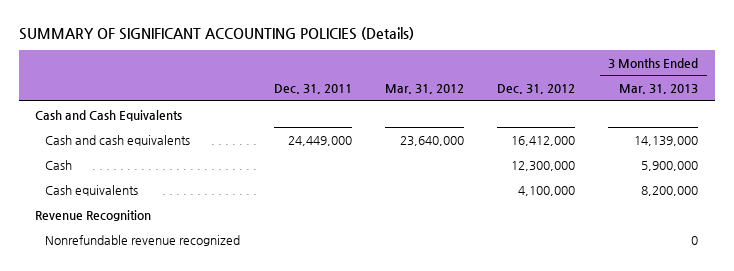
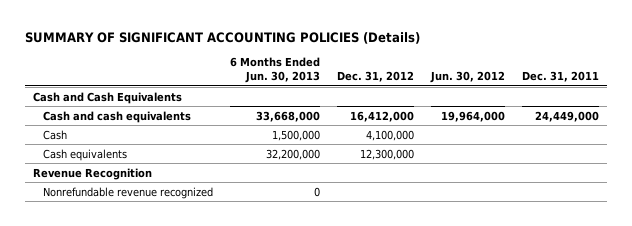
- | Dec. 31, 2011 | Mar. 31, 2012 | Dec. 31, 2012 | 3 Months Ended Mar. 31, 2013
+ | 6 Months Ended Jun. 30, 2013 | Dec. 31, 2012 | Jun. 30, 2012 | Dec. 31, 2011
- Cash | | | 12,300,000 | 5,900,000
- Cash equivalents | | | 4,100,000 | 8,200,000
+ Cash | 1,500,000 | 4,100,000 | |
+ Cash equivalents | 32,200,000 | 12,300,000 | |

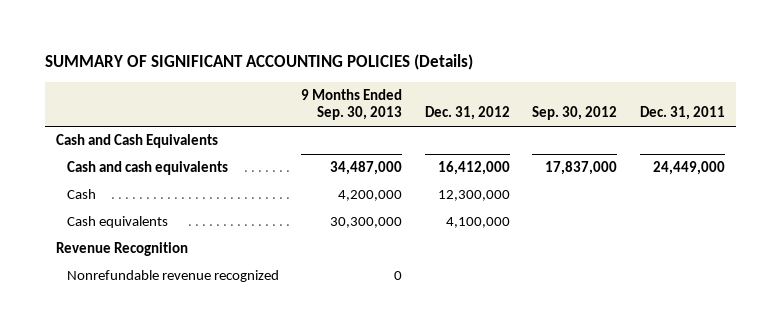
- | 6 Months Ended Jun. 30, 2013 | Dec. 31, 2012 | Jun. 30, 2012 | Dec. 31, 2011
+ | 9 Months Ended Sep. 30, 2013 | Dec. 31, 2012 | Sep. 30, 2012 | Dec. 31, 2011
- Cash | 1,500,000 | 4,100,000 | |
- Cash equivalents | 32,200,000 | 12,300,000 | |
+ Cash | 4,200,000 | 12,300,000 | |
+ Cash equivalents | 30,300,000 | 4,100,000 | |

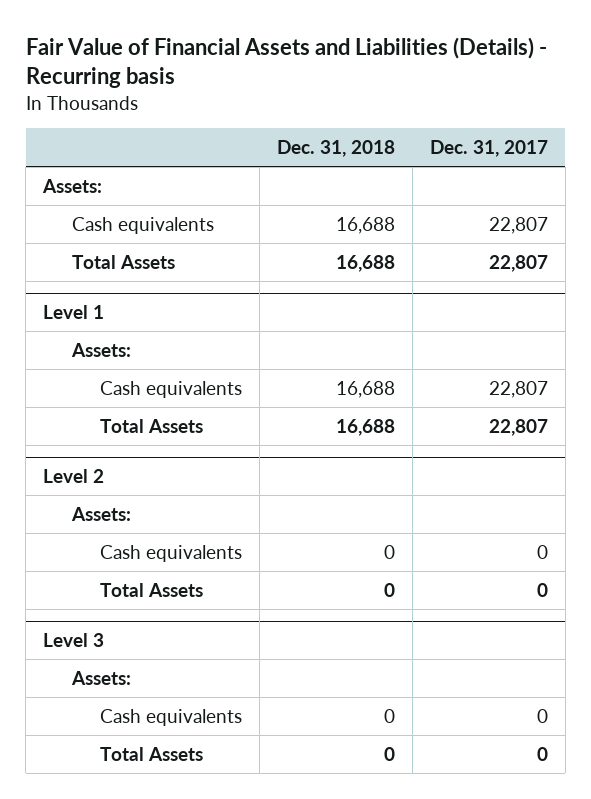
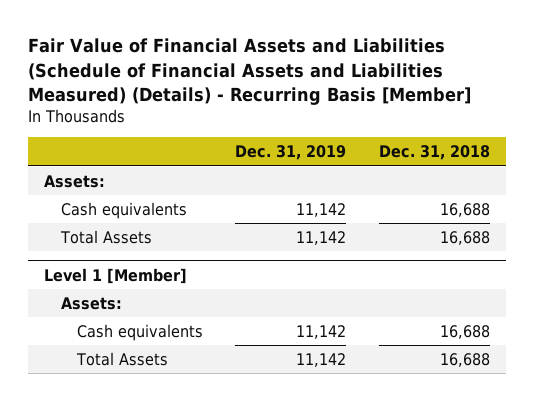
- Fair Value of Financial Assets and Liabilities (Details) - Recurring basis
+ Fair Value of Financial Assets and Liabilities (Schedule of Financial Assets and Liabilities Measured) (Details) - Recurring Basis [Member]
- | Dec. 31, 2018 | Dec. 31, 2017
+ | Dec. 31, 2019 | Dec. 31, 2018
- Level 1
+ Level 1 [Member]
- Level 2
- Assets:
- Cash equivalents | 0 | 0
- Total Assets | 0 | 0
- Level 3
- Assets:
- Cash equivalents | 0 | 0
- Total Assets | 0 | 0

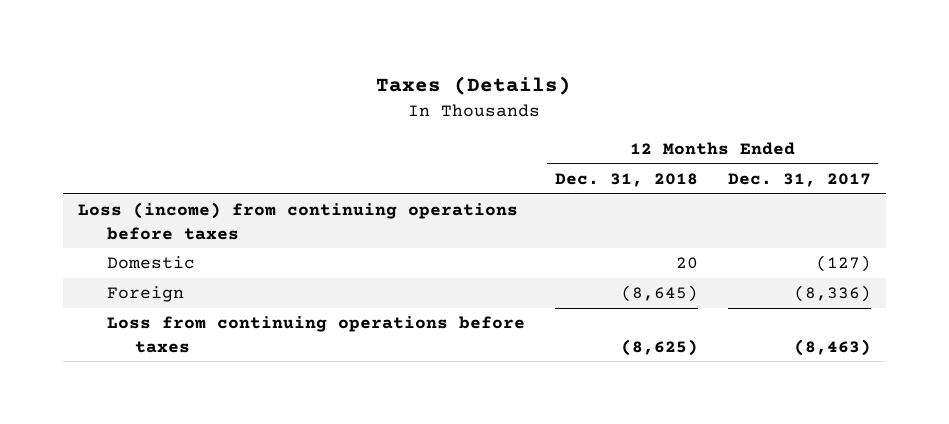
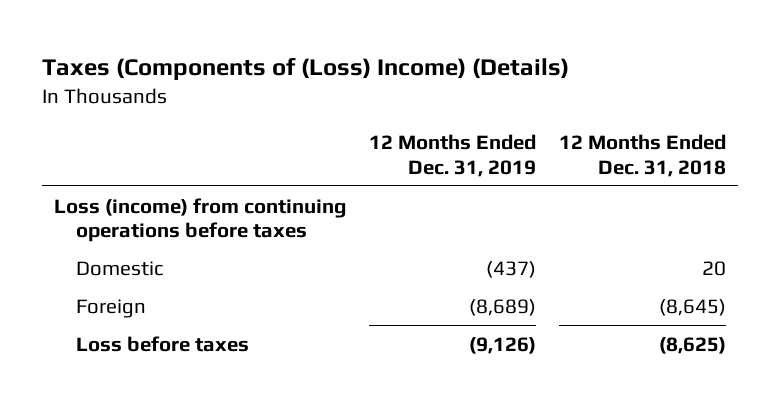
- Taxes (Details)
+ Taxes (Components of (Loss) Income) (Details)
- | 12 Months Ended Dec. 31, 2018 | 12 Months Ended Dec. 31, 2017
+ | 12 Months Ended Dec. 31, 2019 | 12 Months Ended Dec. 31, 2018
- Loss from continuing operations before taxes | (8,625) | (8,463)
+ Loss before taxes | (9,126) | (8,625)

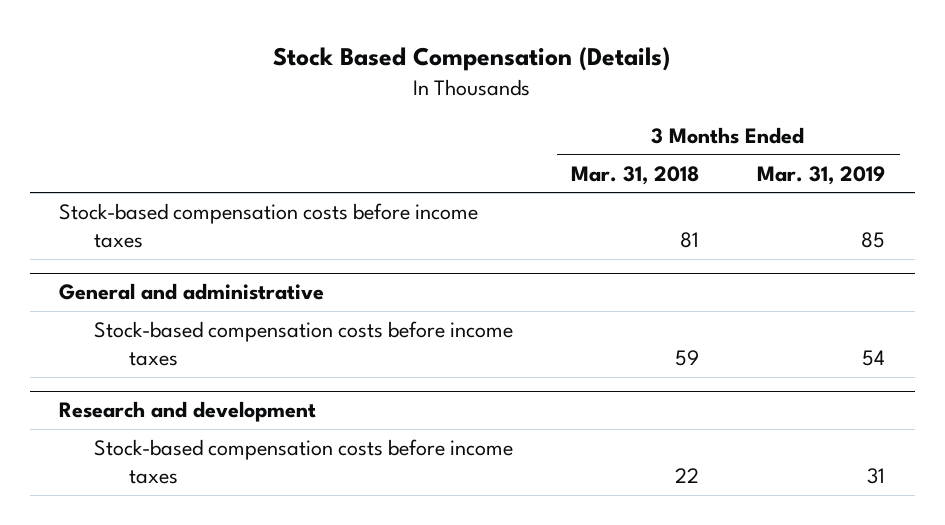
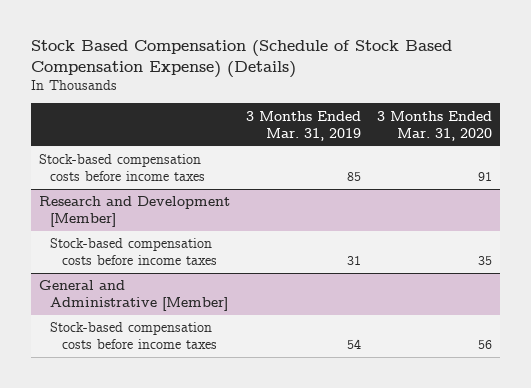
- Stock Based Compensation (Details)
+ Stock Based Compensation (Schedule of Stock Based Compensation Expense) (Details)
- | 3 Months Ended Mar. 31, 2018 | 3 Months Ended Mar. 31, 2019
+ | 3 Months Ended Mar. 31, 2019 | 3 Months Ended Mar. 31, 2020
- General and administrative
- Stock-based compensation costs before income taxes | 59 | 54
- Research and development
+ Research and Development [Member]
+ General and Administrative [Member]
+ Stock-based compensation costs before income taxes | 54 | 56

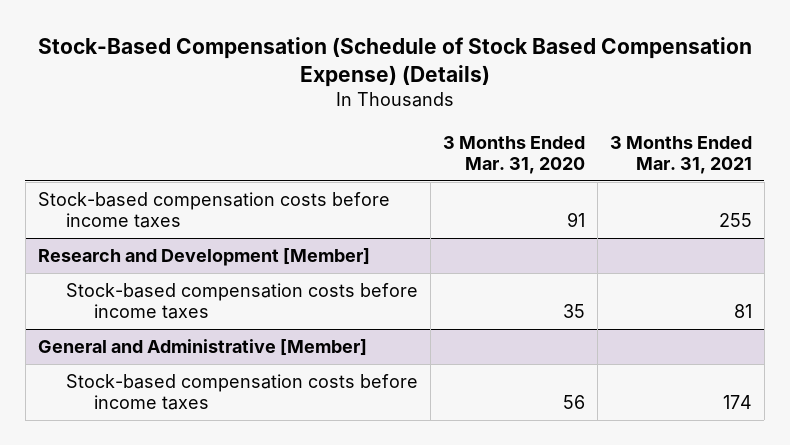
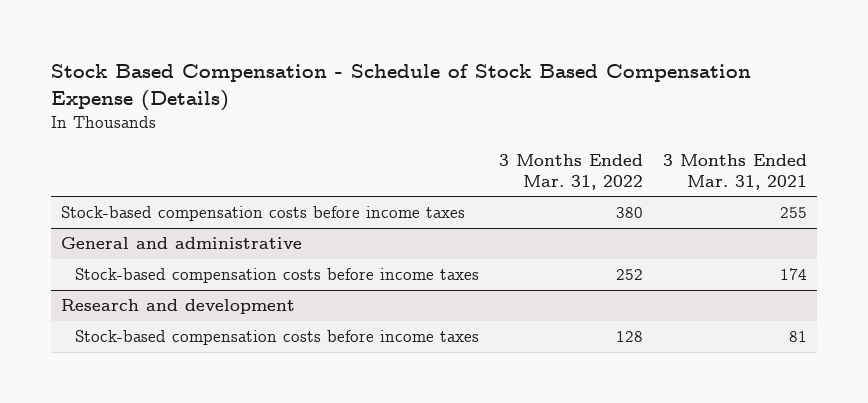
- Stock-Based Compensation (Schedule of Stock Based Compensation Expense) (Details)
+ Stock Based Compensation - Schedule of Stock Based Compensation Expense (Details)
- | 3 Months Ended Mar. 31, 2020 | 3 Months Ended Mar. 31, 2021
+ | 3 Months Ended Mar. 31, 2022 | 3 Months Ended Mar. 31, 2021
- Research and Development [Member]
- Stock-based compensation costs before income taxes | 35 | 81
- General and Administrative [Member]
+ General and administrative
+ Research and development
+ Stock-based compensation costs before income taxes | 128 | 81

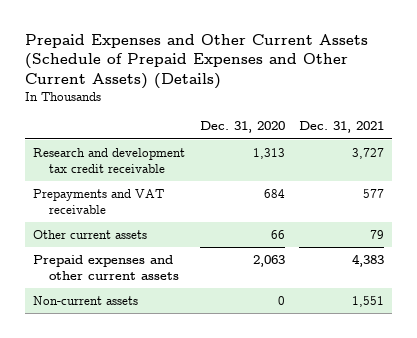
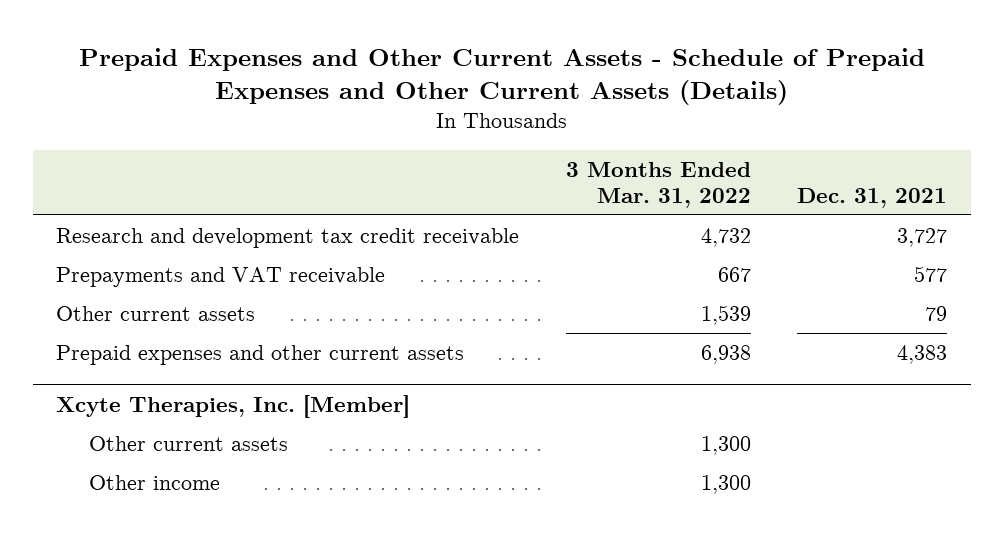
- Prepaid Expenses and Other Current Assets (Schedule of Prepaid Expenses and Other Current Assets) (Details)
+ Prepaid Expenses and Other Current Assets - Schedule of Prepaid Expenses and Other Current Assets (Details)
- | Dec. 31, 2020 | Dec. 31, 2021
+ | 3 Months Ended Mar. 31, 2022 | Dec. 31, 2021
- Non-current assets | 0 | 1,551
+ Xcyte Therapies, Inc. [Member]
+ Other current assets | 1,300 |
+ Other income | 1,300 |

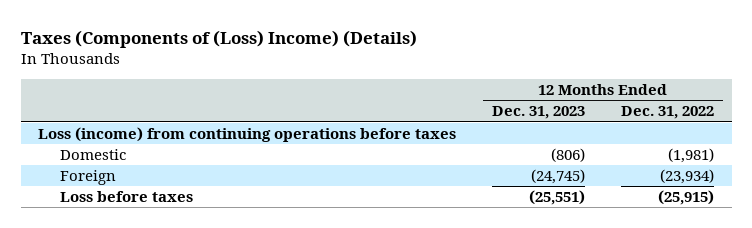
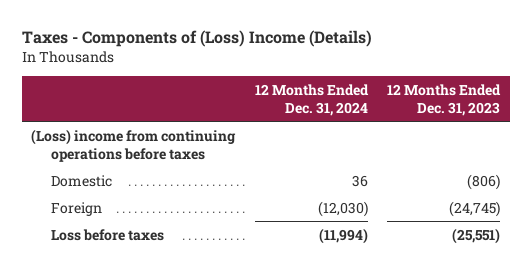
- Taxes (Components of (Loss) Income) (Details)
+ Taxes - Components of (Loss) Income (Details)
- | 12 Months Ended Dec. 31, 2023 | 12 Months Ended Dec. 31, 2022
+ | 12 Months Ended Dec. 31, 2024 | 12 Months Ended Dec. 31, 2023
- Loss (income) from continuing operations before taxes
+ (Loss) income from continuing operations before taxes

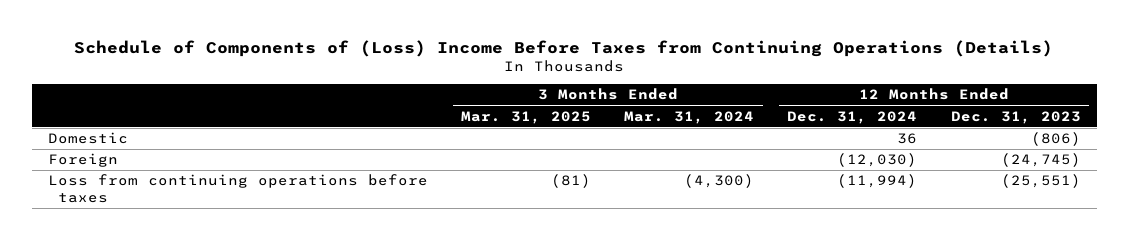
- Taxes - Components of (Loss) Income (Details)
+ Schedule of Components of (Loss) Income Before Taxes from Continuing Operations (Details)
- | 12 Months Ended Dec. 31, 2024 | 12 Months Ended Dec. 31, 2023
+ | 3 Months Ended Mar. 31, 2025 | 3 Months Ended Mar. 31, 2024 | 12 Months Ended Dec. 31, 2024 | 12 Months Ended Dec. 31, 2023
- (Loss) income from continuing operations before taxes
- Loss before taxes | (11,994) | (25,551)
+ Loss from continuing operations before taxes | (81) | (4,300) | (11,994) | (25,551)

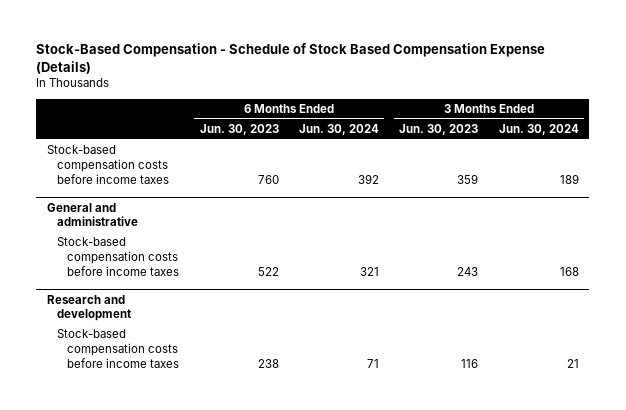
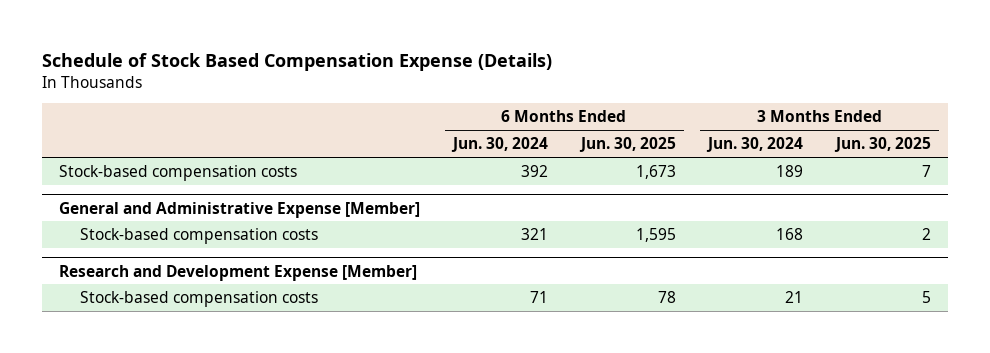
- Stock-Based Compensation - Schedule of Stock Based Compensation Expense (Details)
+ Schedule of Stock Based Compensation Expense (Details)
- | 6 Months Ended Jun. 30, 2023 | 6 Months Ended Jun. 30, 2024 | 3 Months Ended Jun. 30, 2023 | 3 Months Ended Jun. 30, 2024
+ | 6 Months Ended Jun. 30, 2024 | 6 Months Ended Jun. 30, 2025 | 3 Months Ended Jun. 30, 2024 | 3 Months Ended Jun. 30, 2025
- Stock-based compensation costs before income taxes | 760 | 392 | 359 | 189
- General and administrative
- Stock-based compensation costs before income taxes | 522 | 321 | 243 | 168
- Research and development
- Stock-based compensation costs before income taxes | 238 | 71 | 116 | 21
+ Stock-based compensation costs | 392 | 1,673 | 189 | 7
+ General and Administrative Expense [Member]
+ Stock-based compensation costs | 321 | 1,595 | 168 | 2
+ Research and Development Expense [Member]
+ Stock-based compensation costs | 71 | 78 | 21 | 5

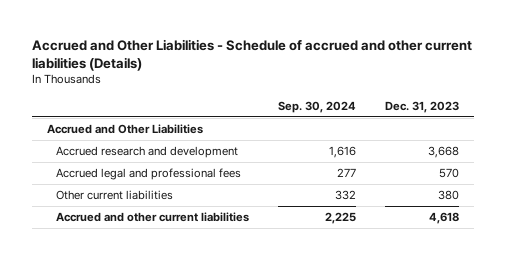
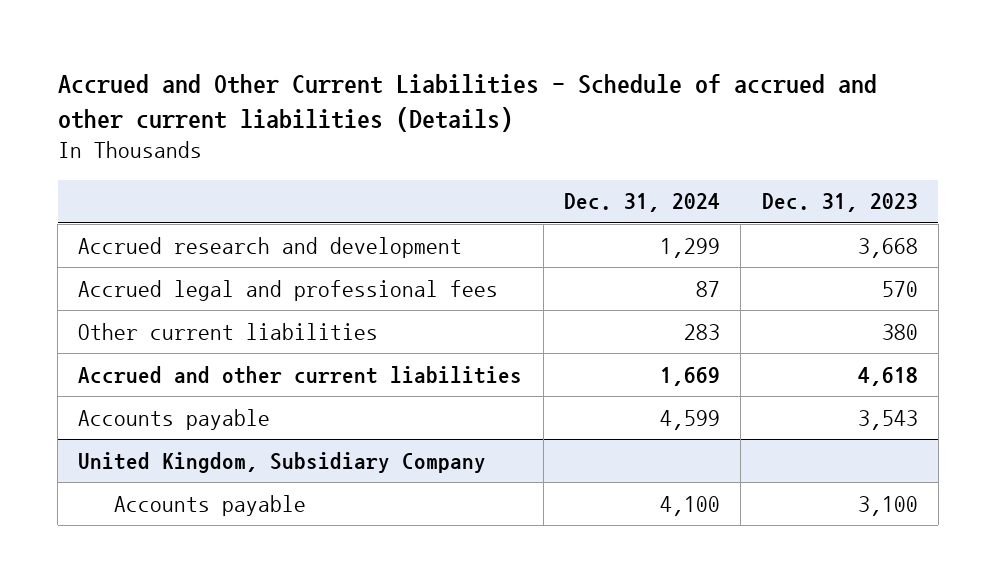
- Accrued and Other Liabilities - Schedule of accrued and other current liabilities (Details)
+ Accrued and Other Current Liabilities - Schedule of accrued and other current liabilities (Details)
- | Sep. 30, 2024 | Dec. 31, 2023
+ | Dec. 31, 2024 | Dec. 31, 2023
- Accrued and Other Liabilities
+ Accounts payable | 4,599 | 3,543
+ United Kingdom, Subsidiary Company
+ Accounts payable | 4,100 | 3,100

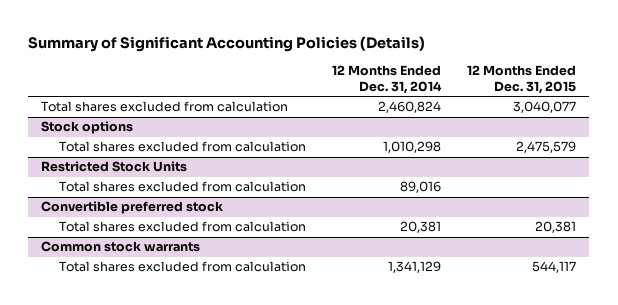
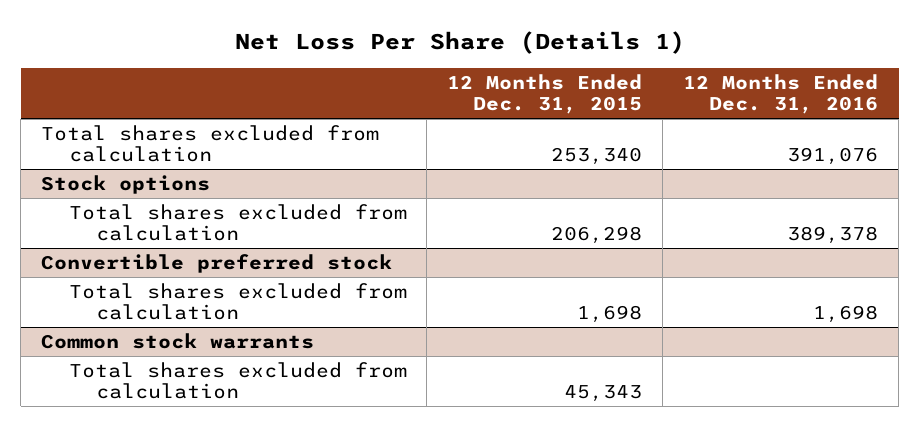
- Summary of Significant Accounting Policies (Details)
+ Net Loss Per Share (Details 1)
- | 12 Months Ended Dec. 31, 2014 | 12 Months Ended Dec. 31, 2015
+ | 12 Months Ended Dec. 31, 2015 | 12 Months Ended Dec. 31, 2016
- Total shares excluded from calculation | 2,460,824 | 3,040,077
+ Total shares excluded from calculation | 253,340 | 391,076
@ Stock options
- Total shares excluded from calculation | 1,010,298 | 2,475,579
- Restricted Stock Units
- Total shares excluded from calculation | 89,016 |
@ Stock options
+ Total shares excluded from calculation | 206,298 | 389,378
@ Convertible preferred stock
- Total shares excluded from calculation | 20,381 | 20,381
+ Total shares excluded from calculation | 1,698 | 1,698
@ Common stock warrants
- Total shares excluded from calculation | 1,341,129 | 544,117
+ Total shares excluded from calculation | 45,343 |

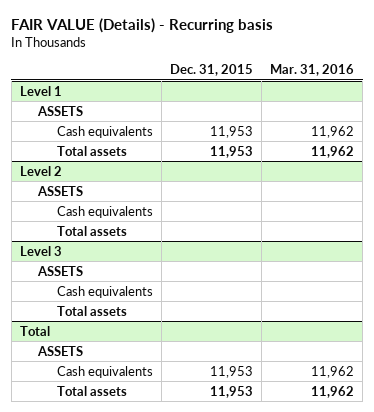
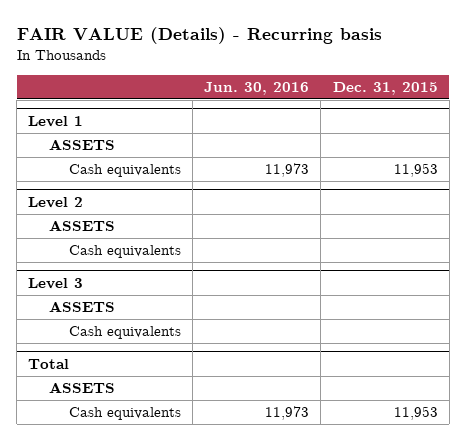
- | Dec. 31, 2015 | Mar. 31, 2016
+ | Jun. 30, 2016 | Dec. 31, 2015
@ Level 1
- Total assets | 11,953 | 11,962
@ Level 2
- Total assets
@ Level 3
- Total assets
@ Total
- Total assets | 11,953 | 11,962

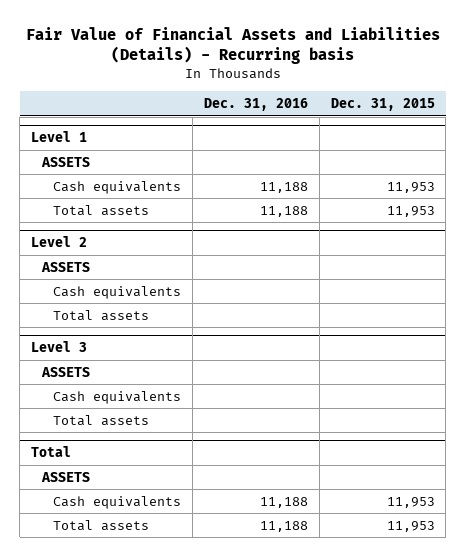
- FAIR VALUE (Details) - Recurring basis
+ Fair Value of Financial Assets and Liabilities (Details) - Recurring basis
- | Jun. 30, 2016 | Dec. 31, 2015
+ | Dec. 31, 2016 | Dec. 31, 2015
@ Level 1
+ Total assets | 11,188 | 11,953
@ Level 2
+ Total assets
@ Level 3
+ Total assets
@ Total
+ Total assets | 11,188 | 11,953

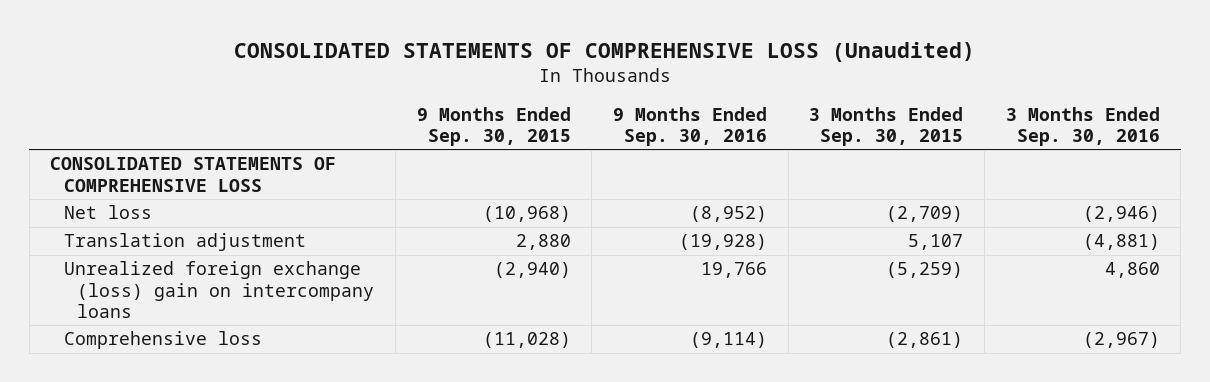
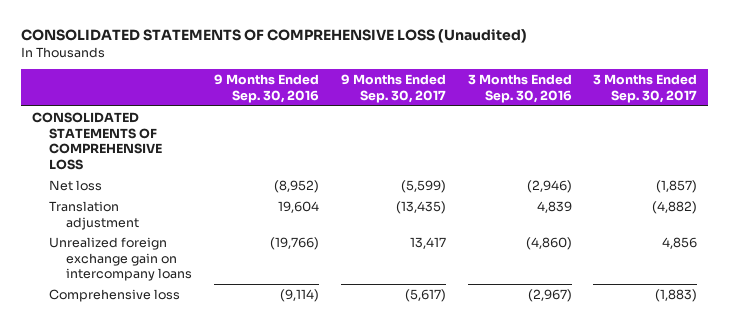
- | 9 Months Ended Sep. 30, 2015 | 9 Months Ended Sep. 30, 2016 | 3 Months Ended Sep. 30, 2015 | 3 Months Ended Sep. 30, 2016
+ | 9 Months Ended Sep. 30, 2016 | 9 Months Ended Sep. 30, 2017 | 3 Months Ended Sep. 30, 2016 | 3 Months Ended Sep. 30, 2017
- Translation adjustment | 2,880 | (19,928) | 5,107 | (4,881)
- Unrealized foreign exchange (loss) gain on intercompany loans | (2,940) | 19,766 | (5,259) | 4,860
+ Translation adjustment | 19,604 | (13,435) | 4,839 | (4,882)
+ Unrealized foreign exchange gain on intercompany loans | (19,766) | 13,417 | (4,860) | 4,856

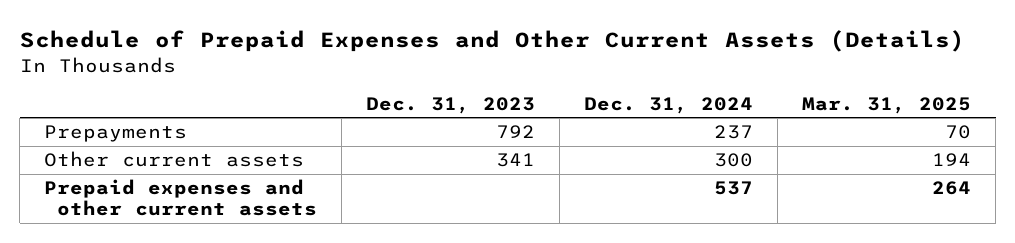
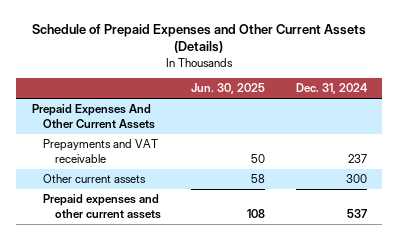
- | Dec. 31, 2023 | Dec. 31, 2024 | Mar. 31, 2025
+ | Jun. 30, 2025 | Dec. 31, 2024
- Prepayments | 792 | 237 | 70
+ Prepaid Expenses And Other Current Assets
+ Prepayments and VAT receivable | 50 | 237

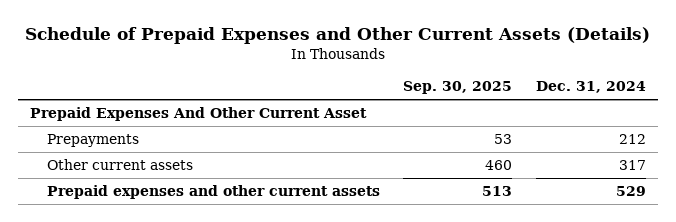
- | Jun. 30, 2025 | Dec. 31, 2024
+ | Sep. 30, 2025 | Dec. 31, 2024
- Prepaid Expenses And Other Current Assets
- Prepayments and VAT receivable | 50 | 237
- Other current assets | 58 | 300
- Prepaid expenses and other current assets | 108 | 537
+ Prepaid Expenses And Other Current Asset
+ Prepayments | 53 | 212
+ Other current assets | 460 | 317
+ Prepaid expenses and other current assets | 513 | 529

